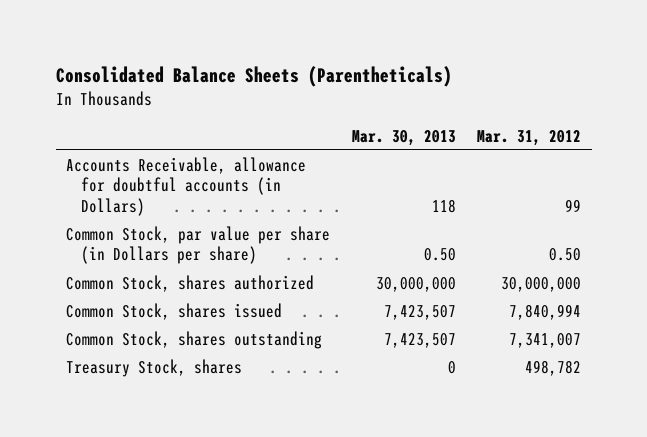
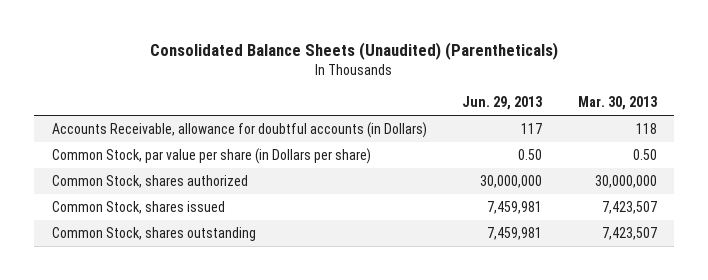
- Consolidated Balance Sheets (Parentheticals)
+ Consolidated Balance Sheets (Unaudited) (Parentheticals)
- | Mar. 30, 2013 | Mar. 31, 2012
+ | Jun. 29, 2013 | Mar. 30, 2013
- Treasury Stock, shares | 0 | 498,782

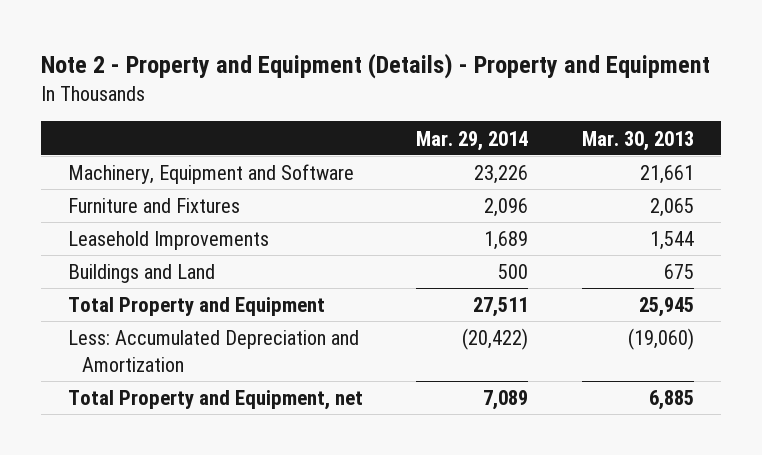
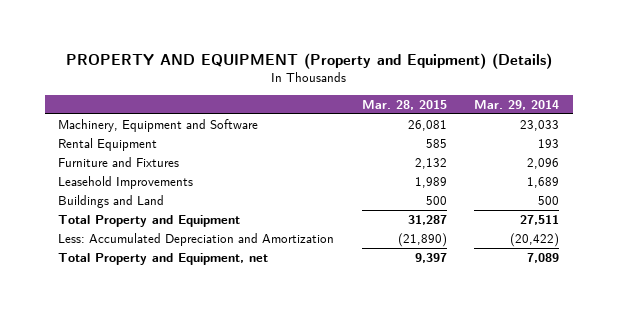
- Note 2 - Property and Equipment (Details) - Property and Equipment
+ PROPERTY AND EQUIPMENT (Property and Equipment) (Details)
- | Mar. 29, 2014 | Mar. 30, 2013
+ | Mar. 28, 2015 | Mar. 29, 2014
- Machinery, Equipment and Software | 23,226 | 21,661
+ Machinery, Equipment and Software | 26,081 | 23,033
+ Rental Equipment | 585 | 193

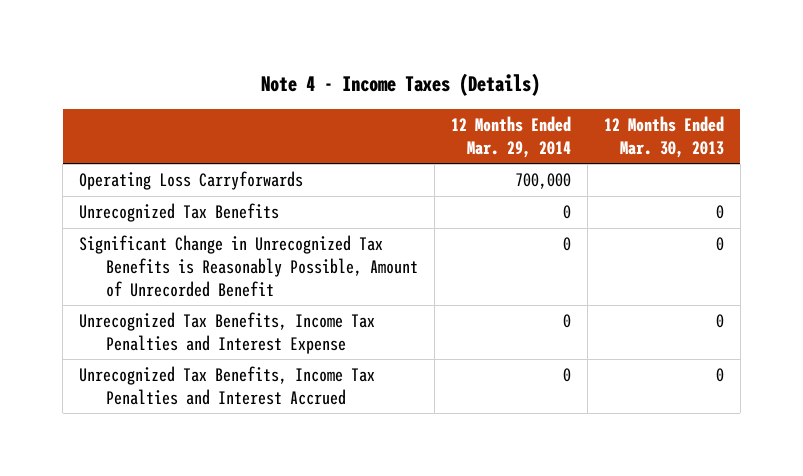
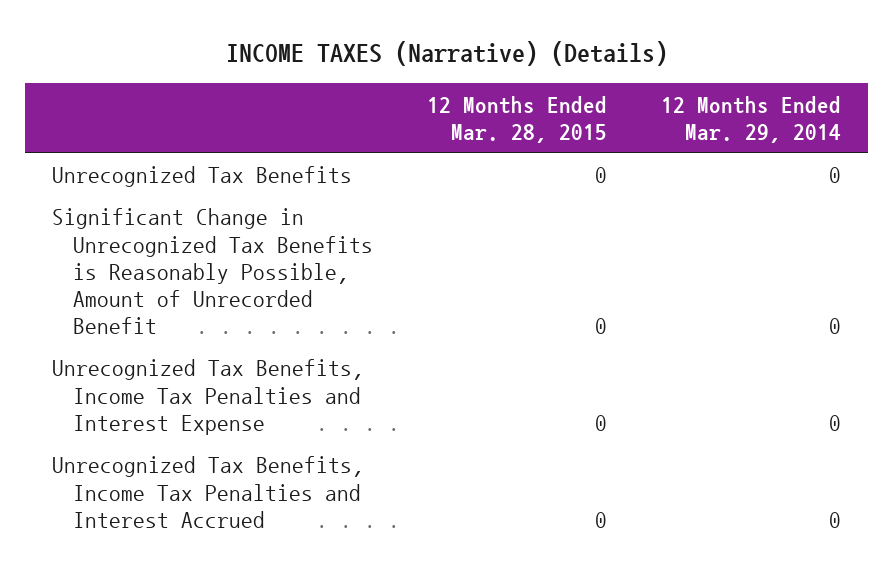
- Note 4 - Income Taxes (Details)
+ INCOME TAXES (Narrative) (Details)
- | 12 Months Ended Mar. 29, 2014 | 12 Months Ended Mar. 30, 2013
+ | 12 Months Ended Mar. 28, 2015 | 12 Months Ended Mar. 29, 2014
- Operating Loss Carryforwards | 700,000 |

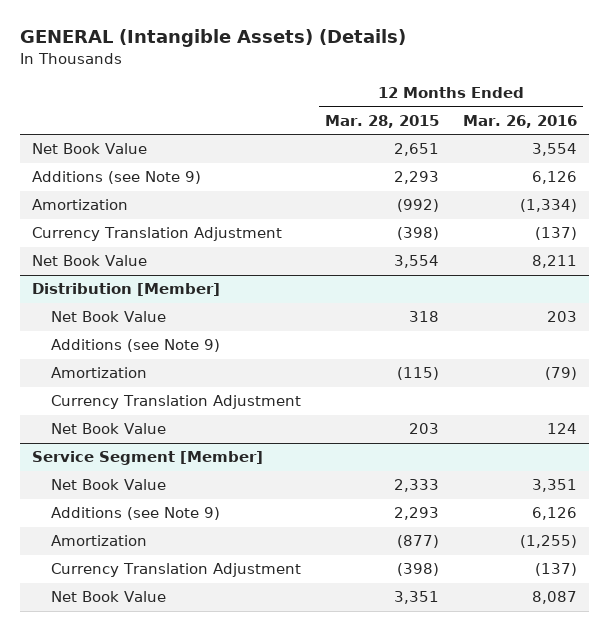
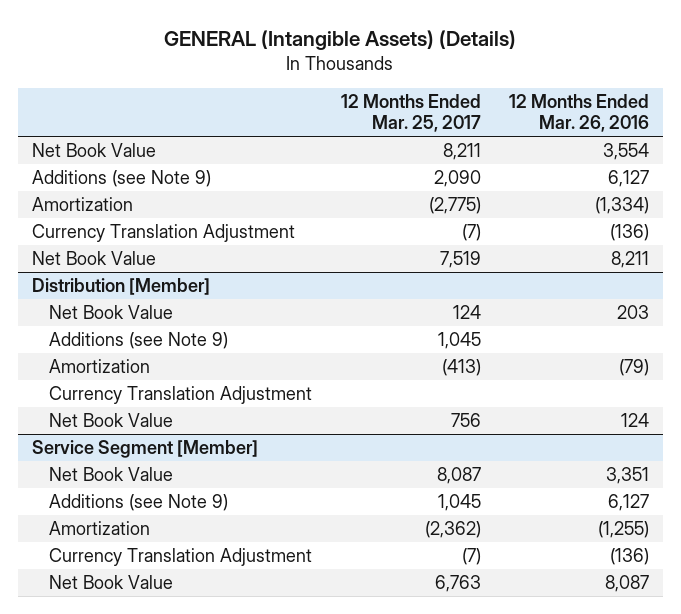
- | 12 Months Ended Mar. 28, 2015 | 12 Months Ended Mar. 26, 2016
+ | 12 Months Ended Mar. 25, 2017 | 12 Months Ended Mar. 26, 2016
- Additions (see Note 9) | 2,293 | 6,126
+ Additions (see Note 9) | 2,090 | 6,127
- Currency Translation Adjustment | (398) | (137)
+ Currency Translation Adjustment | (7) | (136)
@ Service Segment [Member]
- Additions (see Note 9) | 2,293 | 6,126
+ Additions (see Note 9) | 1,045 | 6,127
- Currency Translation Adjustment | (398) | (137)
+ Currency Translation Adjustment | (7) | (136)

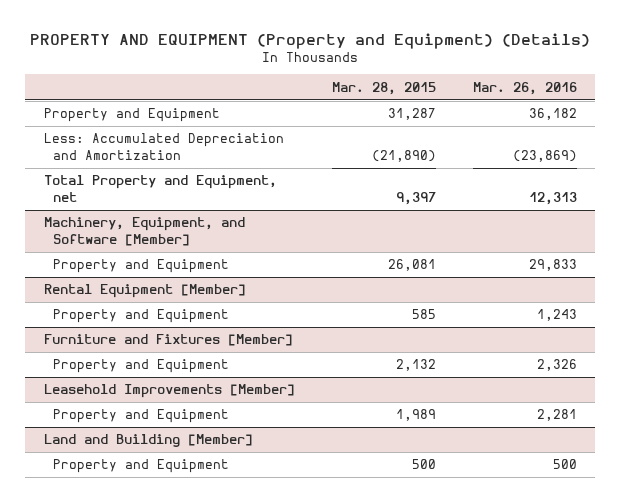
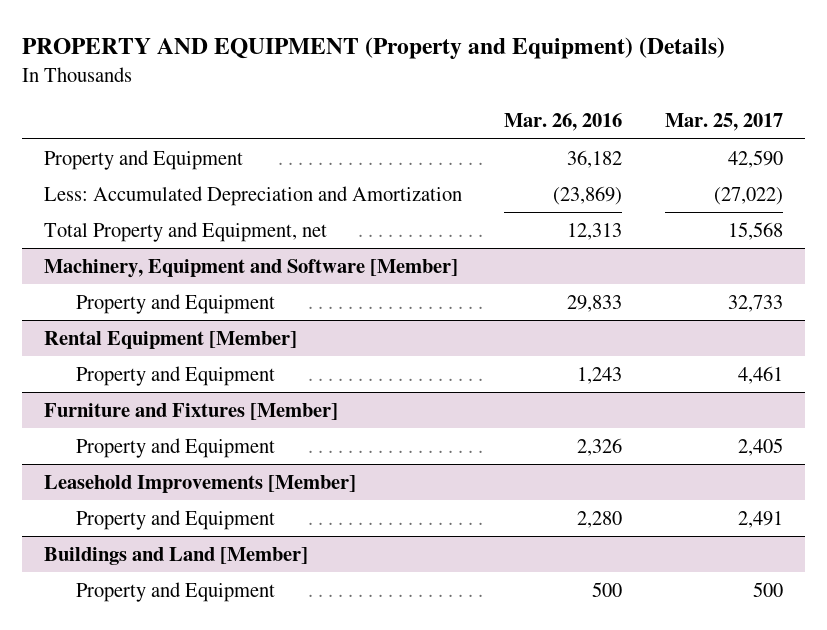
- | Mar. 28, 2015 | Mar. 26, 2016
+ | Mar. 26, 2016 | Mar. 25, 2017
- Machinery, Equipment, and Software [Member]
+ Machinery, Equipment and Software [Member]
@ Leasehold Improvements [Member]
- Property and Equipment | 1,989 | 2,281
- Land and Building [Member]
@ Leasehold Improvements [Member]
+ Property and Equipment | 2,280 | 2,491
+ Buildings and Land [Member]

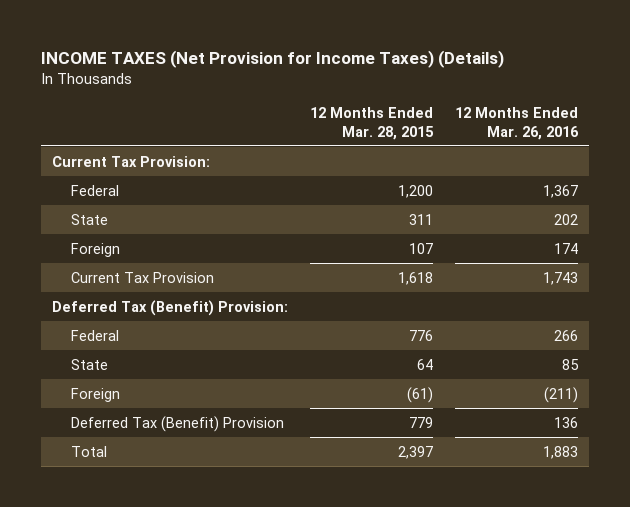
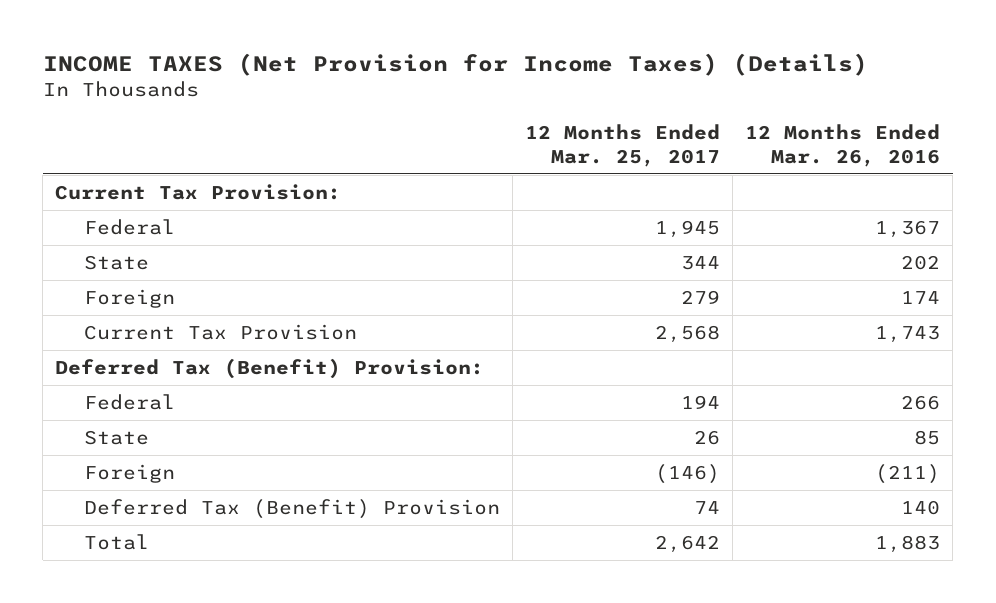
- | 12 Months Ended Mar. 28, 2015 | 12 Months Ended Mar. 26, 2016
+ | 12 Months Ended Mar. 25, 2017 | 12 Months Ended Mar. 26, 2016
- Deferred Tax (Benefit) Provision | 779 | 136
+ Deferred Tax (Benefit) Provision | 74 | 140

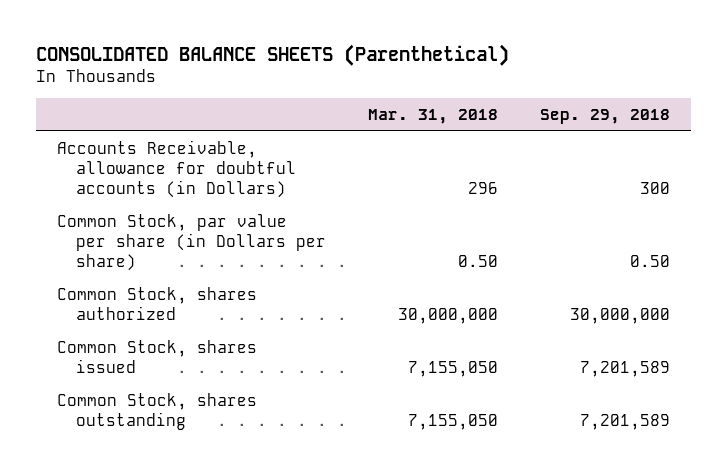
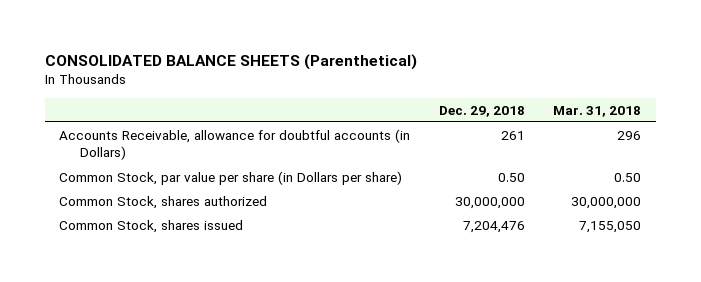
- | Mar. 31, 2018 | Sep. 29, 2018
+ | Dec. 29, 2018 | Mar. 31, 2018
- Common Stock, shares outstanding | 7,155,050 | 7,201,589

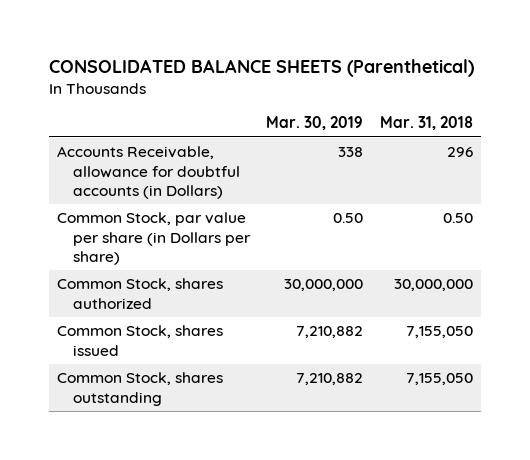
- | Dec. 29, 2018 | Mar. 31, 2018
+ | Mar. 30, 2019 | Mar. 31, 2018
+ Common Stock, shares outstanding | 7,210,882 | 7,155,050

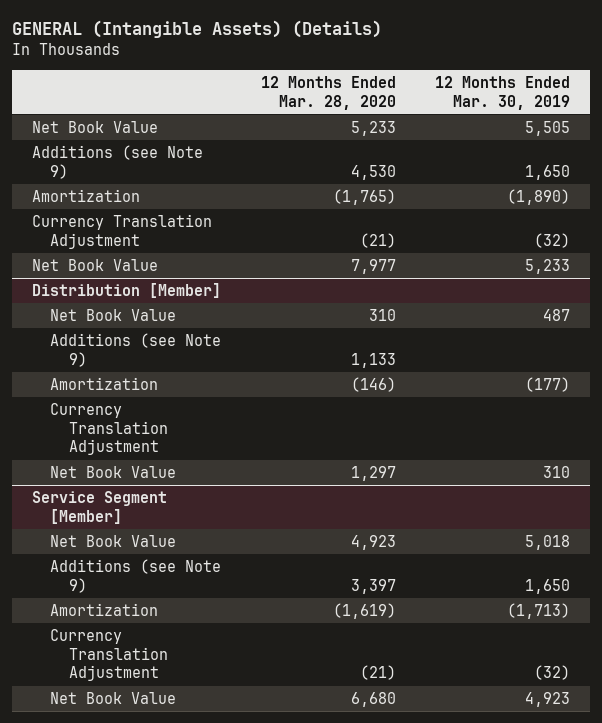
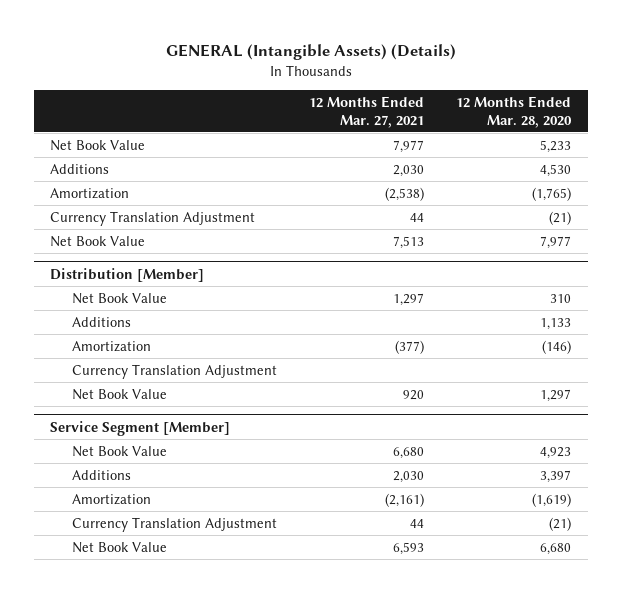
- | 12 Months Ended Mar. 28, 2020 | 12 Months Ended Mar. 30, 2019
+ | 12 Months Ended Mar. 27, 2021 | 12 Months Ended Mar. 28, 2020
- Additions (see Note 9) | 4,530 | 1,650
+ Additions | 2,030 | 4,530
@ Distribution [Member]
- Additions (see Note 9) | 1,133 |
+ Additions | | 1,133
@ Service Segment [Member]
- Additions (see Note 9) | 3,397 | 1,650
+ Additions | 2,030 | 3,397

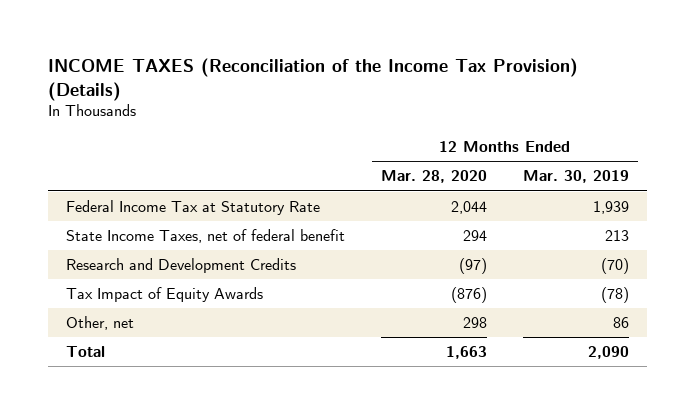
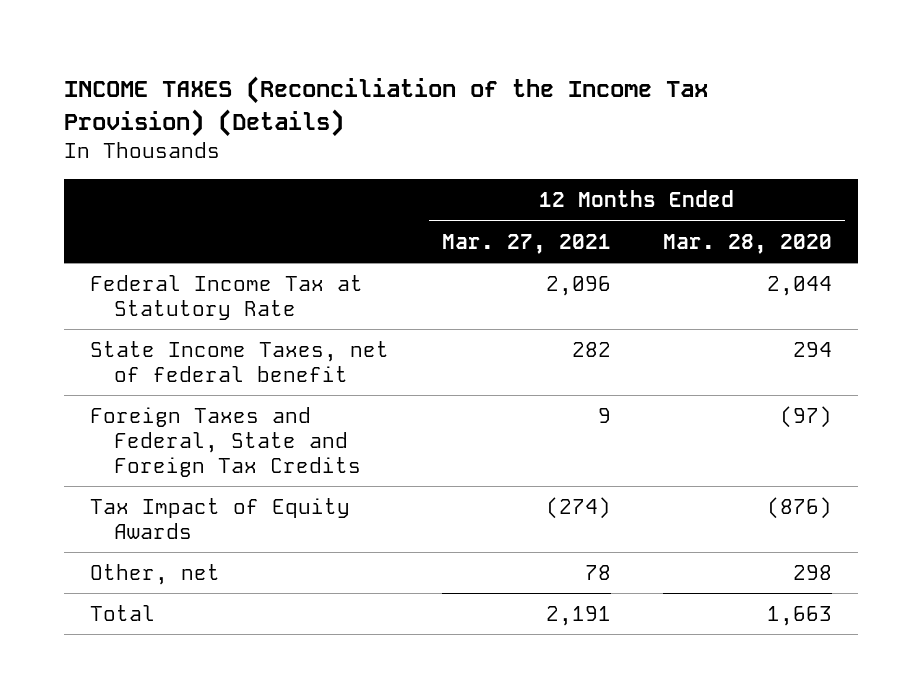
- | 12 Months Ended Mar. 28, 2020 | 12 Months Ended Mar. 30, 2019
+ | 12 Months Ended Mar. 27, 2021 | 12 Months Ended Mar. 28, 2020
- Research and Development Credits | (97) | (70)
+ Foreign Taxes and Federal, State and Foreign Tax Credits | 9 | (97)

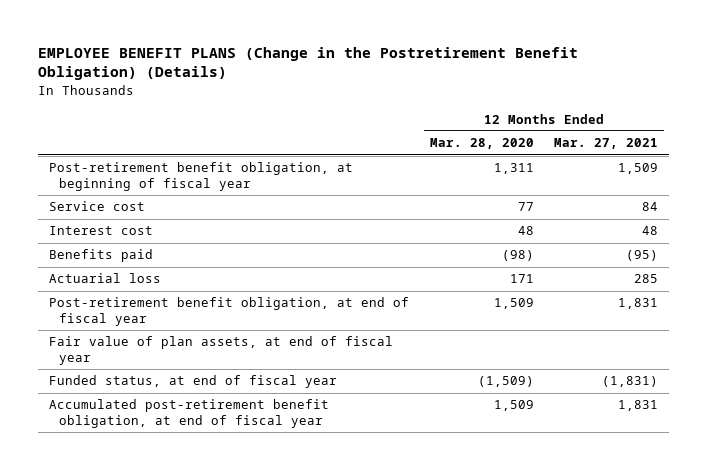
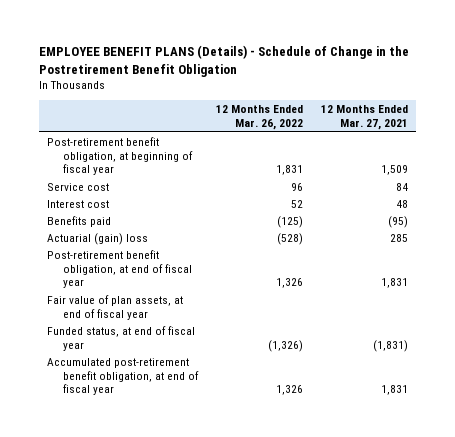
- EMPLOYEE BENEFIT PLANS (Change in the Postretirement Benefit Obligation) (Details)
+ EMPLOYEE BENEFIT PLANS (Details) - Schedule of Change in the Postretirement Benefit Obligation
- | 12 Months Ended Mar. 28, 2020 | 12 Months Ended Mar. 27, 2021
+ | 12 Months Ended Mar. 26, 2022 | 12 Months Ended Mar. 27, 2021
- Actuarial loss | 171 | 285
+ Actuarial (gain) loss | (528) | 285

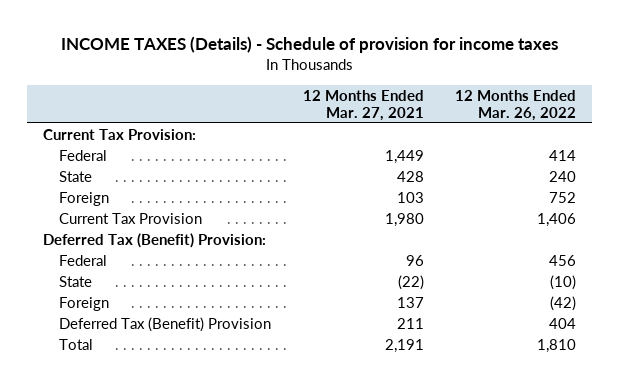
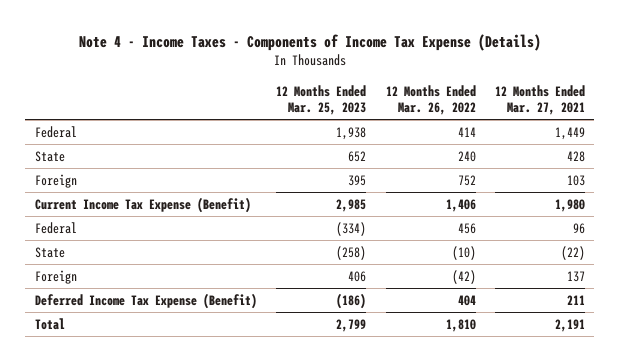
- INCOME TAXES (Details) - Schedule of provision for income taxes
+ Note 4 - Income Taxes - Components of Income Tax Expense (Details)
- | 12 Months Ended Mar. 27, 2021 | 12 Months Ended Mar. 26, 2022
+ | 12 Months Ended Mar. 25, 2023 | 12 Months Ended Mar. 26, 2022 | 12 Months Ended Mar. 27, 2021
- Current Tax Provision:
- Current Tax Provision | 1,980 | 1,406
- Deferred Tax (Benefit) Provision:
+ Current Income Tax Expense (Benefit) | 2,985 | 1,406 | 1,980
- Deferred Tax (Benefit) Provision | 211 | 404
+ Deferred Income Tax Expense (Benefit) | (186) | 404 | 211

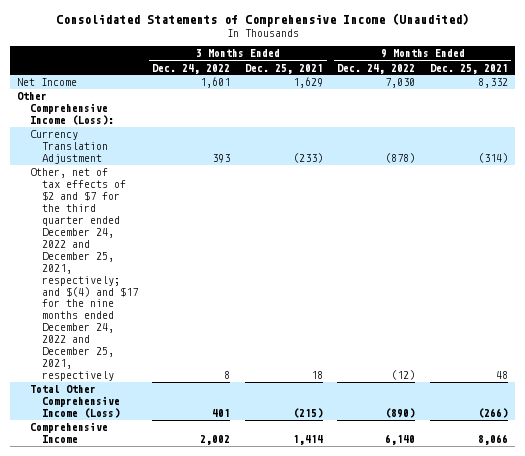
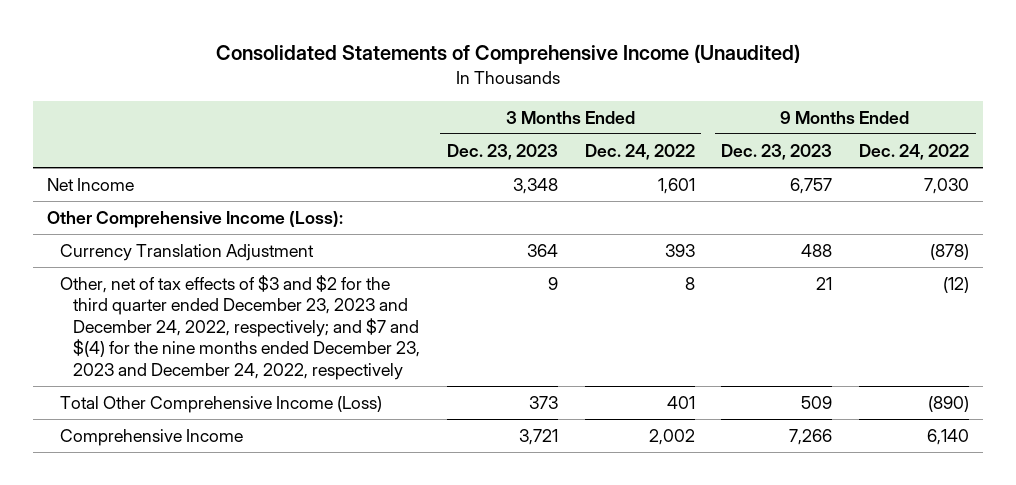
- | 3 Months Ended Dec. 24, 2022 | 3 Months Ended Dec. 25, 2021 | 9 Months Ended Dec. 24, 2022 | 9 Months Ended Dec. 25, 2021
+ | 3 Months Ended Dec. 23, 2023 | 3 Months Ended Dec. 24, 2022 | 9 Months Ended Dec. 23, 2023 | 9 Months Ended Dec. 24, 2022
- Other, net of tax effects of $2 and $7 for the third quarter ended December 24, 2022 and December 25, 2021, respectively; and $(4) and $17 for the nine months ended December 24, 2022 and December 25, 2021, respectively | 8 | 18 | (12) | 48
+ Other, net of tax effects of $3 and $2 for the third quarter ended December 23, 2023 and December 24, 2022, respectively; and $7 and $(4) for the nine months ended December 23, 2023 and December 24, 2022, respectively | 9 | 8 | 21 | (12)

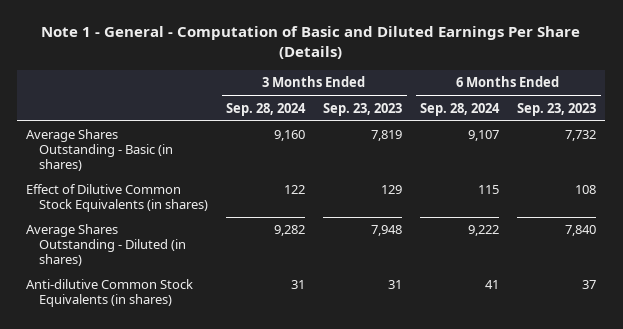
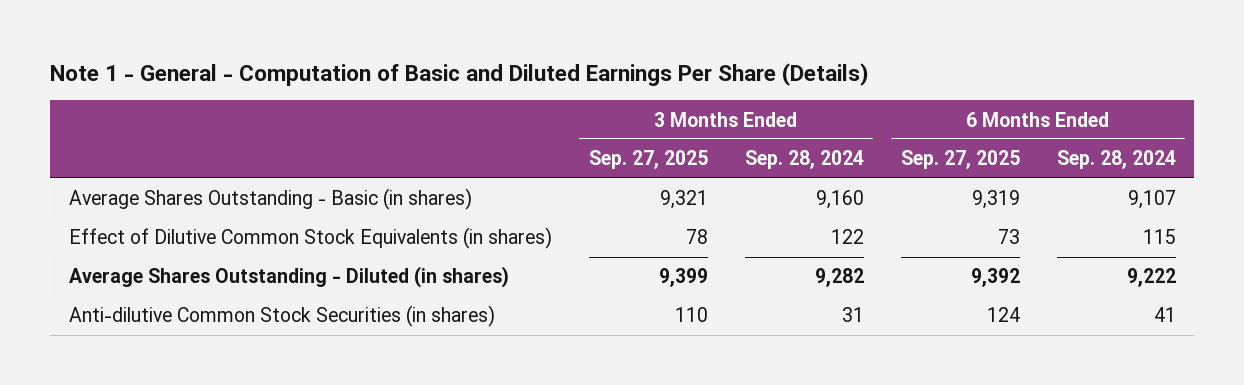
- | 3 Months Ended Sep. 28, 2024 | 3 Months Ended Sep. 23, 2023 | 6 Months Ended Sep. 28, 2024 | 6 Months Ended Sep. 23, 2023
+ | 3 Months Ended Sep. 27, 2025 | 3 Months Ended Sep. 28, 2024 | 6 Months Ended Sep. 27, 2025 | 6 Months Ended Sep. 28, 2024
- Anti-dilutive Common Stock Equivalents (in shares) | 31 | 31 | 41 | 37
+ Anti-dilutive Common Stock Securities (in shares) | 110 | 31 | 124 | 41

